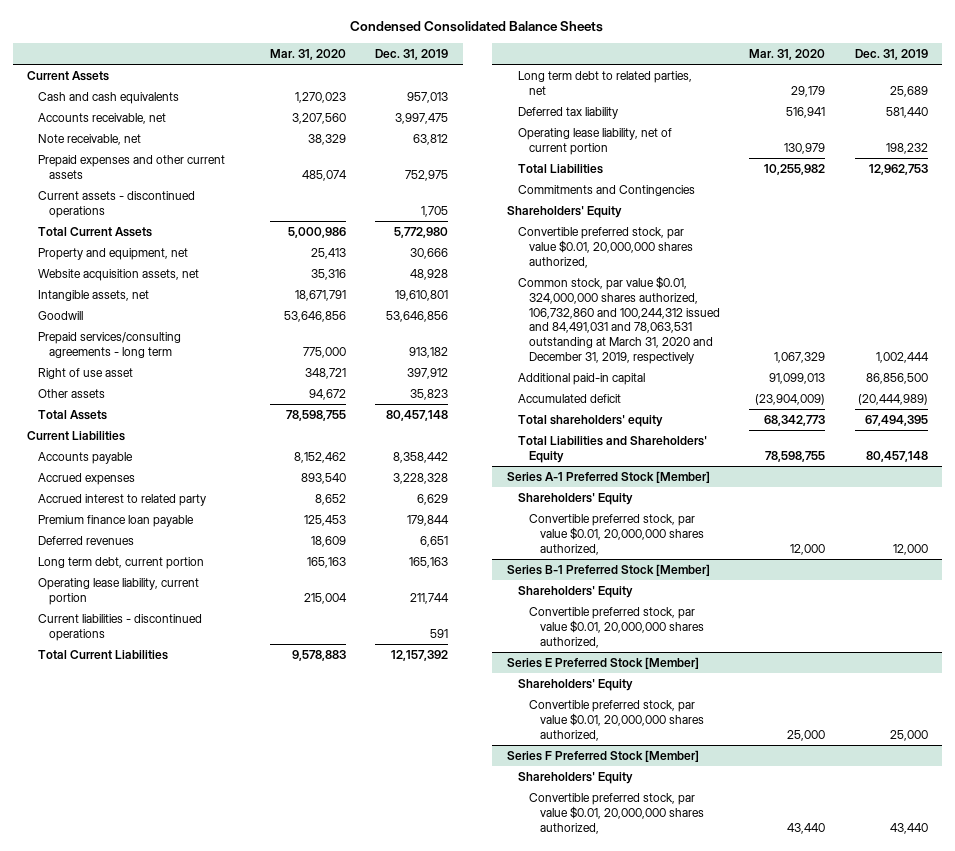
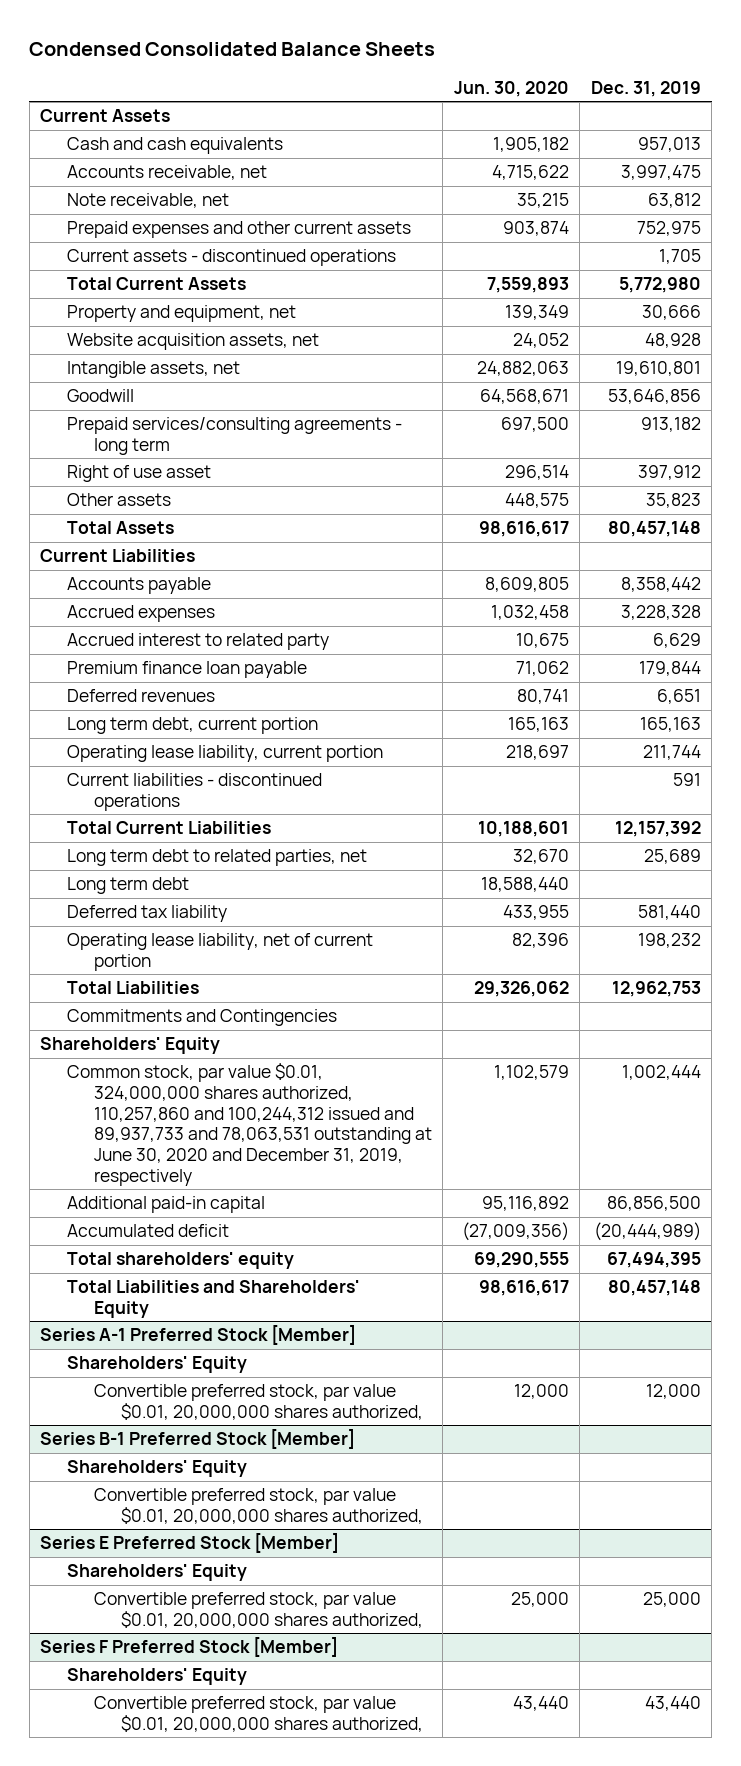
- | Mar. 31, 2020 | Dec. 31, 2019
+ | Jun. 30, 2020 | Dec. 31, 2019
+ Long term debt | 18,588,440 |
- Convertible preferred stock, par value $0.01, 20,000,000 shares authorized,
- Common stock, par value $0.01, 324,000,000 shares authorized, 106,732,860 and 100,244,312 issued and 84,491,031 and 78,063,531 outstanding at March 31, 2020 and December 31, 2019, respectively | 1,067,329 | 1,002,444
+ Common stock, par value $0.01, 324,000,000 shares authorized, 110,257,860 and 100,244,312 issued and 89,937,733 and 78,063,531 outstanding at June 30, 2020 and December 31, 2019, respectively | 1,102,579 | 1,002,444

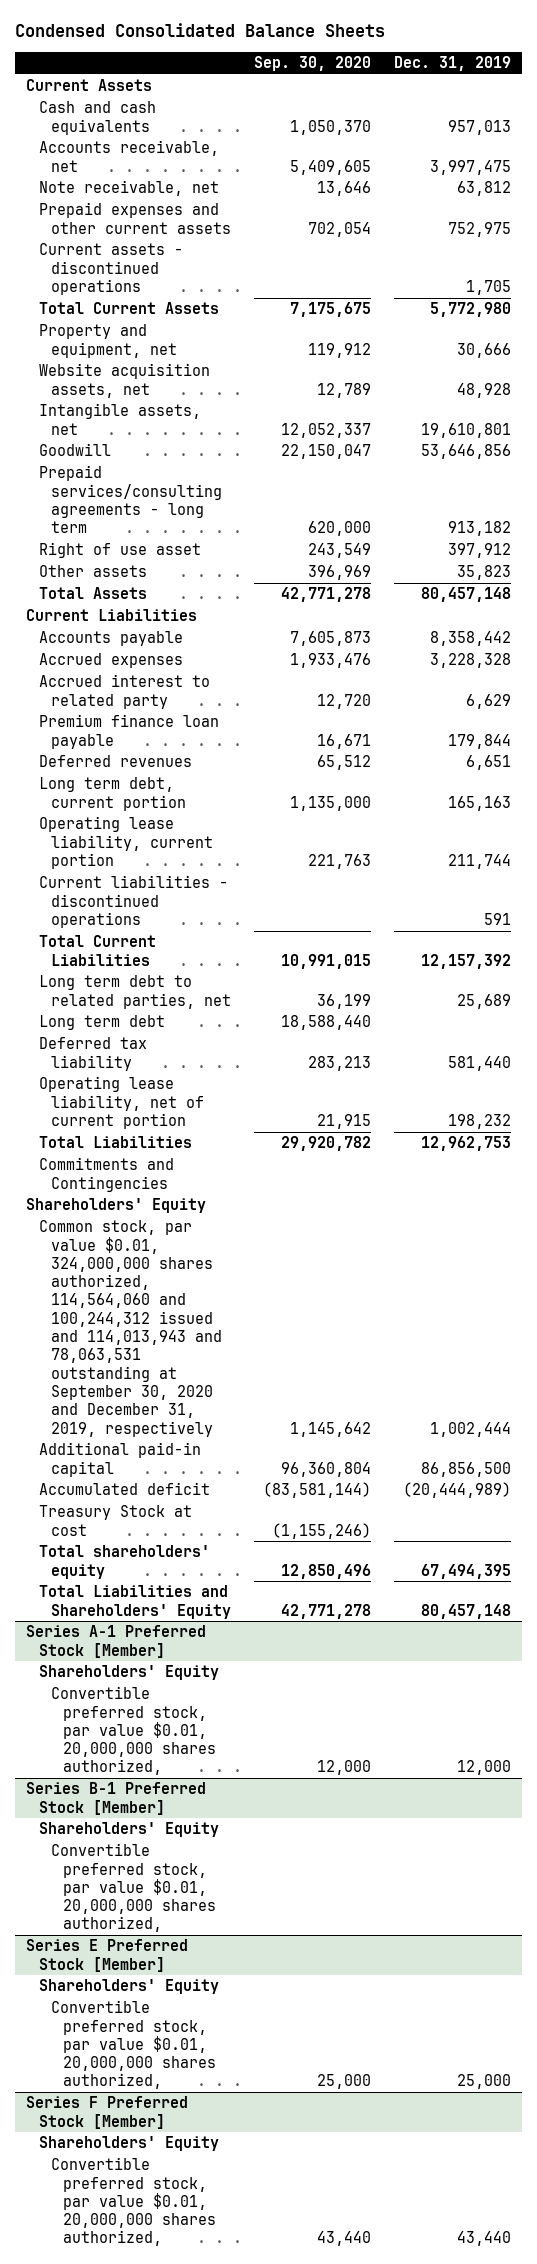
- | Jun. 30, 2020 | Dec. 31, 2019
+ | Sep. 30, 2020 | Dec. 31, 2019
- Common stock, par value $0.01, 324,000,000 shares authorized, 110,257,860 and 100,244,312 issued and 89,937,733 and 78,063,531 outstanding at June 30, 2020 and December 31, 2019, respectively | 1,102,579 | 1,002,444
+ Common stock, par value $0.01, 324,000,000 shares authorized, 114,564,060 and 100,244,312 issued and 114,013,943 and 78,063,531 outstanding at September 30, 2020 and December 31, 2019, respectively | 1,145,642 | 1,002,444
+ Treasury Stock at cost | (1,155,246) |

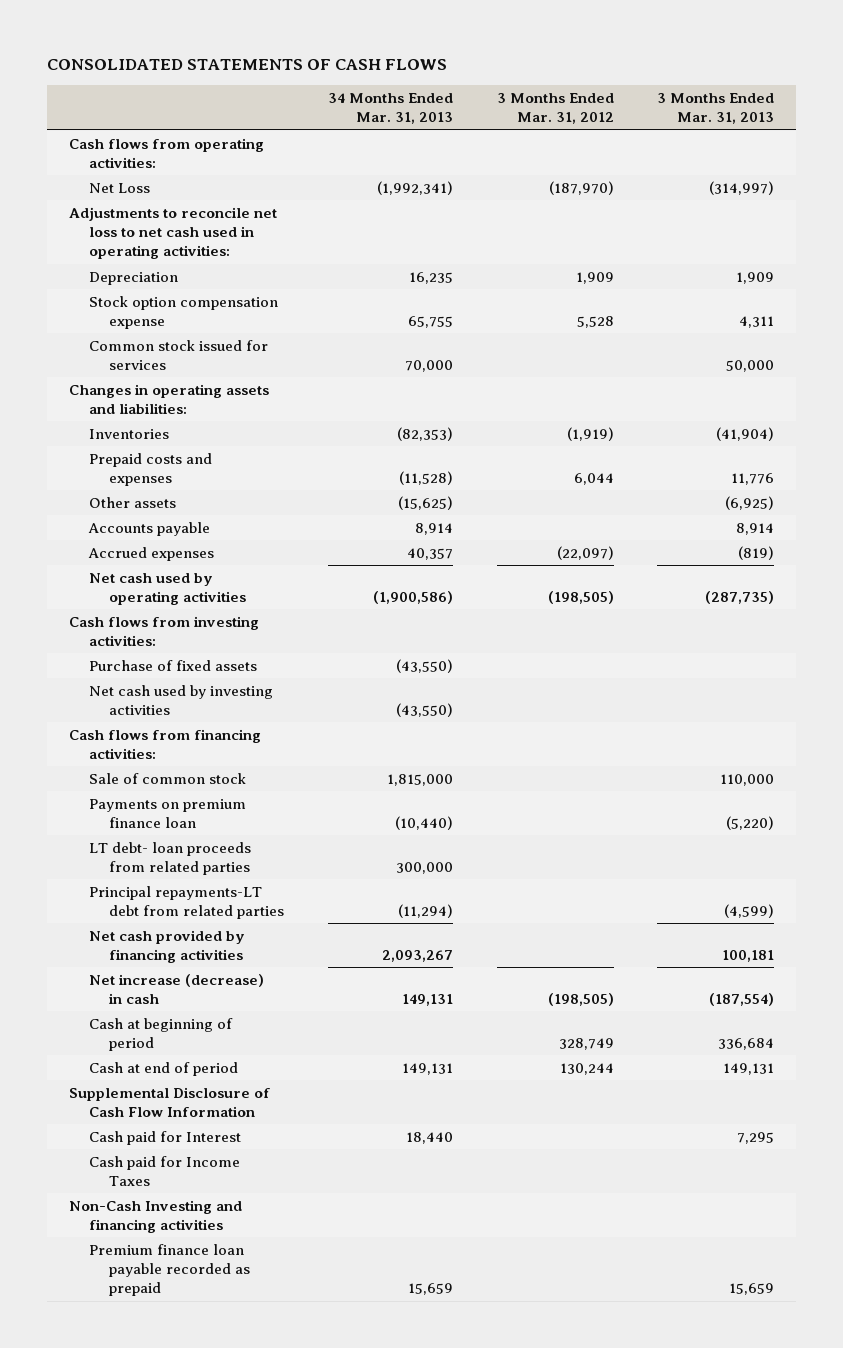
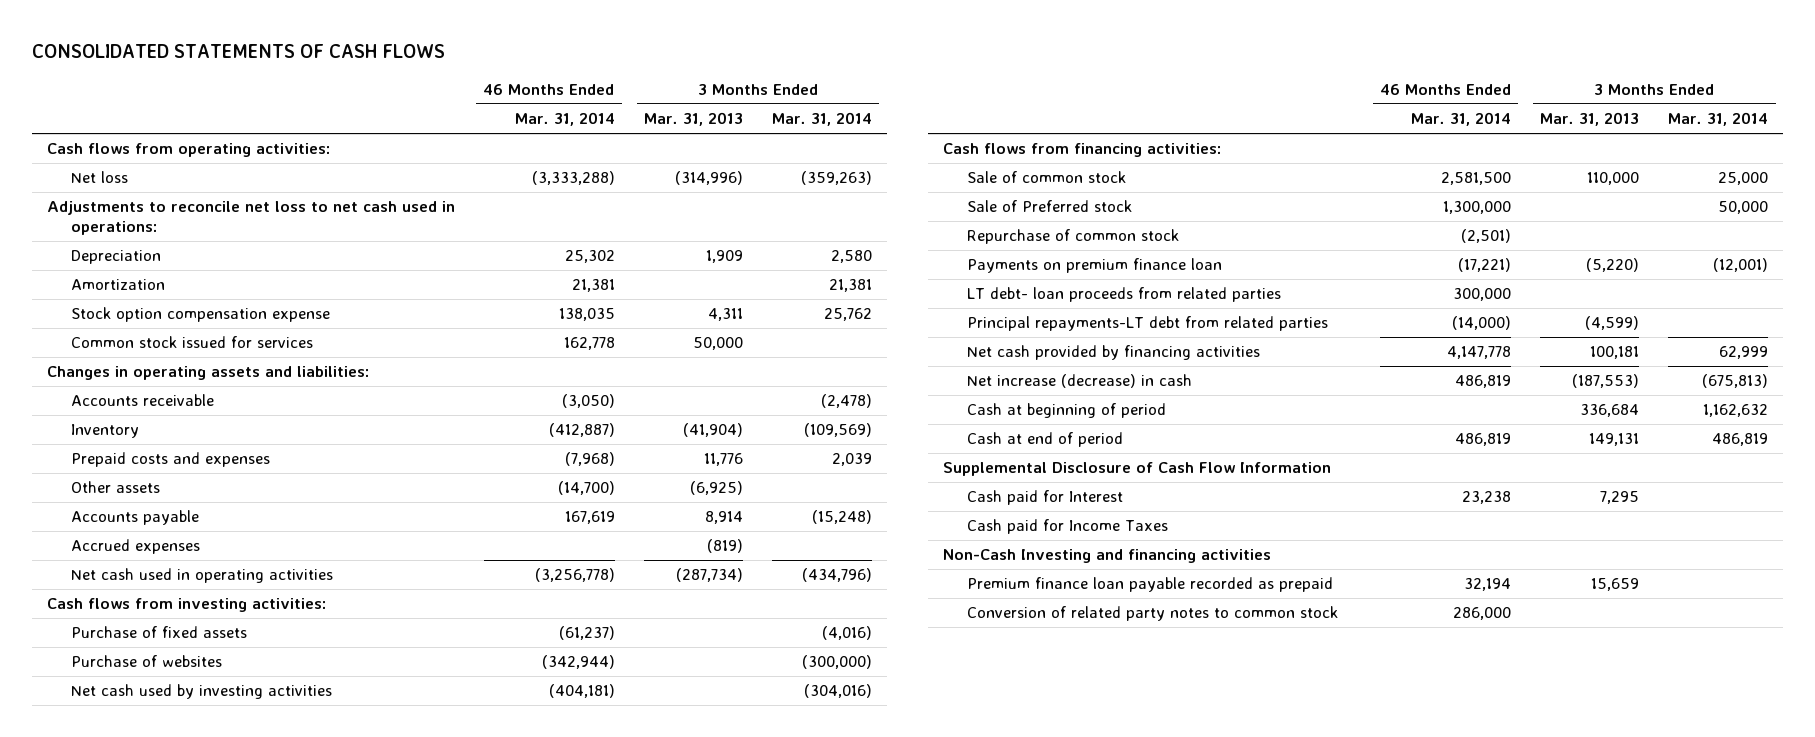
- | 34 Months Ended Mar. 31, 2013 | 3 Months Ended Mar. 31, 2012 | 3 Months Ended Mar. 31, 2013
+ | 46 Months Ended Mar. 31, 2014 | 3 Months Ended Mar. 31, 2013 | 3 Months Ended Mar. 31, 2014
- Net Loss | (1,992,341) | (187,970) | (314,997)
- Adjustments to reconcile net loss to net cash used in operating activities:
+ Net loss | (3,333,288) | (314,996) | (359,263)
+ Adjustments to reconcile net loss to net cash used in operations:
+ Amortization | 21,381 | | 21,381
- Inventories | (82,353) | (1,919) | (41,904)
+ Accounts receivable | (3,050) | | (2,478)
+ Inventory | (412,887) | (41,904) | (109,569)
- Net cash used by operating activities | (1,900,586) | (198,505) | (287,735)
+ Net cash used in operating activities | (3,256,778) | (287,734) | (434,796)
+ Purchase of websites | (342,944) | | (300,000)
+ Sale of Preferred stock | 1,300,000 | | 50,000
+ Repurchase of common stock | (2,501) | |
- Net increase (decrease) in cash | 149,131 | (198,505) | (187,554)
+ Net increase (decrease) in cash | 486,819 | (187,553) | (675,813)
+ Conversion of related party notes to common stock | 286,000 | |

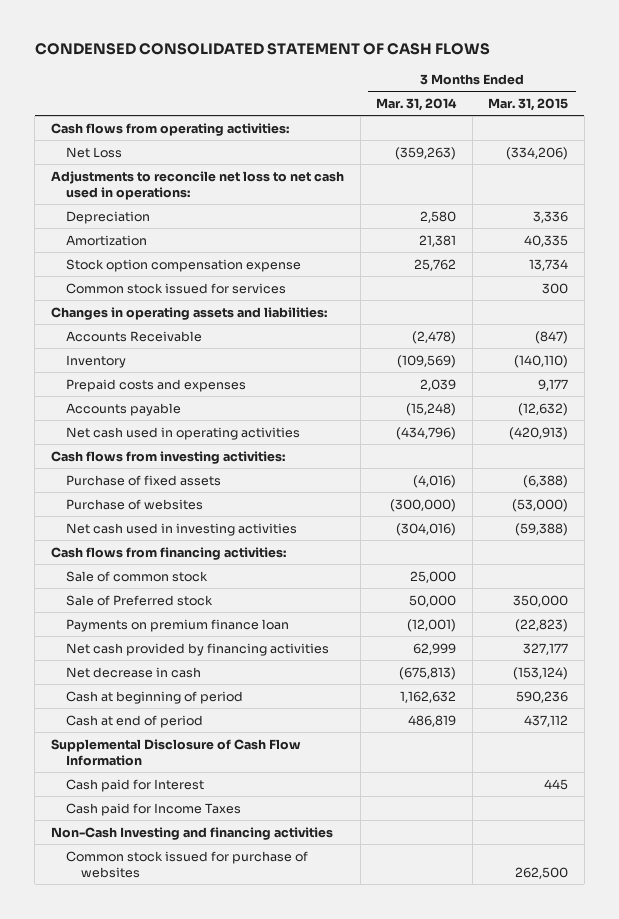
- CONSOLIDATED STATEMENTS OF CASH FLOWS
+ CONDENSED CONSOLIDATED STATEMENT OF CASH FLOWS
- | 46 Months Ended Mar. 31, 2014 | 3 Months Ended Mar. 31, 2013 | 3 Months Ended Mar. 31, 2014
+ | 3 Months Ended Mar. 31, 2014 | 3 Months Ended Mar. 31, 2015
- Net loss | (3,333,288) | (314,996) | (359,263)
+ Net Loss | (359,263) | (334,206)
- Accounts receivable | (3,050) | | (2,478)
+ Accounts Receivable | (2,478) | (847)
- Other assets | (14,700) | (6,925) |
- Accrued expenses | | (819) |
- Net cash used by investing activities | (404,181) | | (304,016)
+ Net cash used in investing activities | (304,016) | (59,388)
- Repurchase of common stock | (2,501) | |
- LT debt- loan proceeds from related parties | 300,000 | |
- Principal repayments-LT debt from related parties | (14,000) | (4,599) |
- Net increase (decrease) in cash | 486,819 | (187,553) | (675,813)
+ Net decrease in cash | (675,813) | (153,124)
- Premium finance loan payable recorded as prepaid | 32,194 | 15,659 |
- Conversion of related party notes to common stock | 286,000 | |
+ Common stock issued for purchase of websites | | 262,500

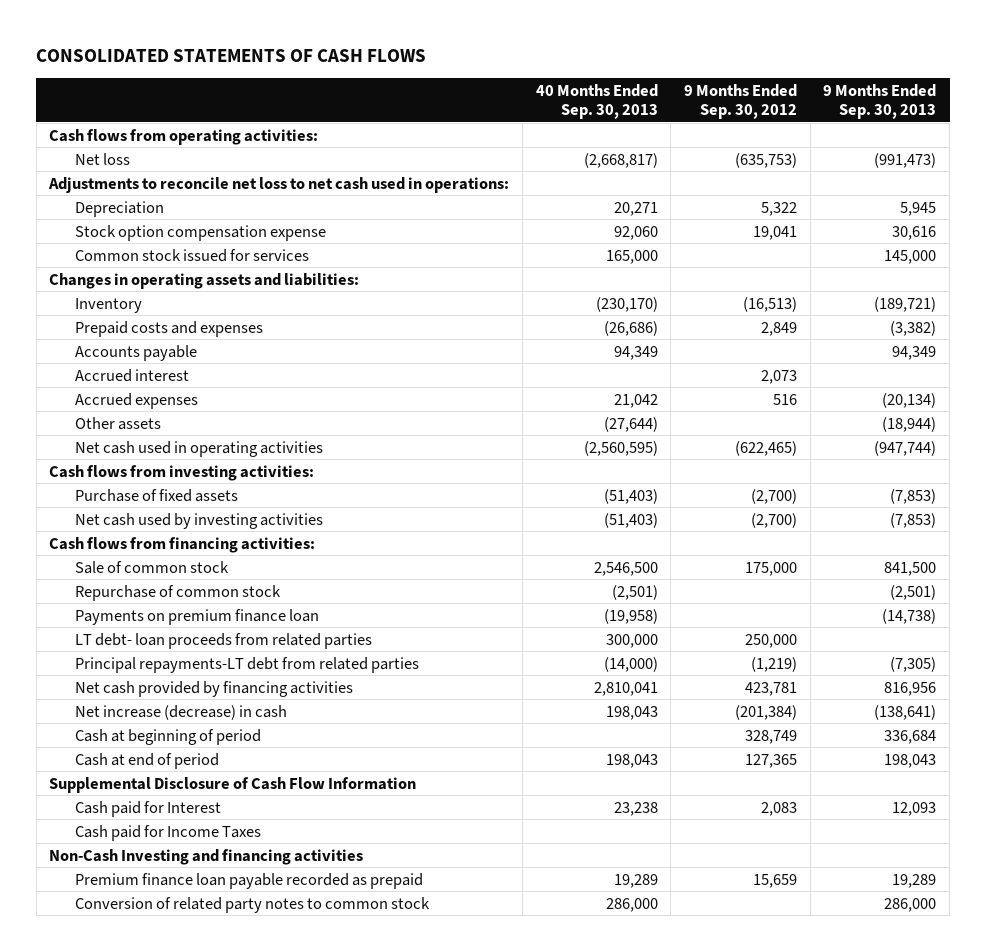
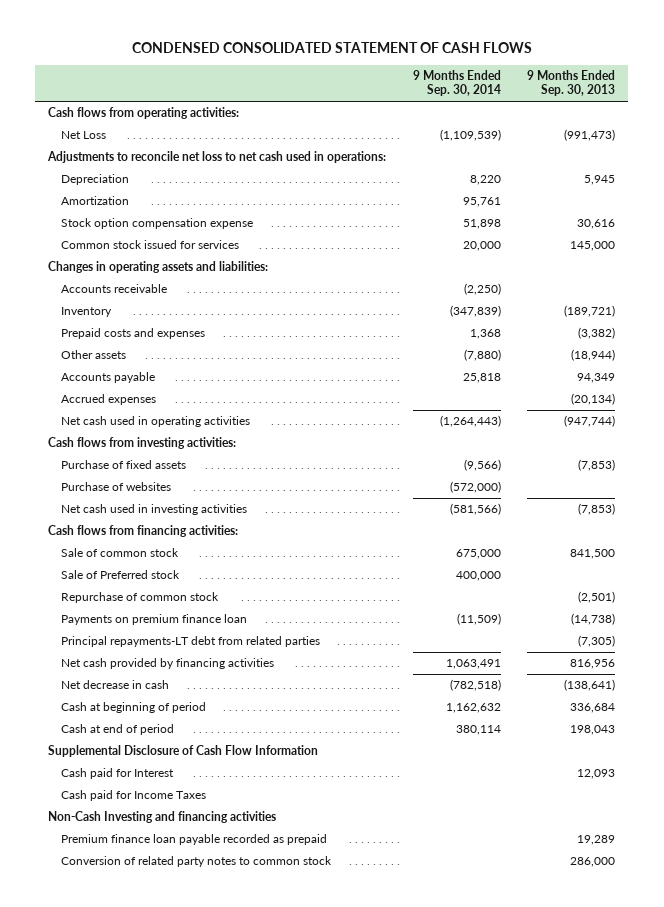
- CONSOLIDATED STATEMENTS OF CASH FLOWS
+ CONDENSED CONSOLIDATED STATEMENT OF CASH FLOWS
- | 40 Months Ended Sep. 30, 2013 | 9 Months Ended Sep. 30, 2012 | 9 Months Ended Sep. 30, 2013
+ | 9 Months Ended Sep. 30, 2014 | 9 Months Ended Sep. 30, 2013
- Net loss | (2,668,817) | (635,753) | (991,473)
+ Net Loss | (1,109,539) | (991,473)
+ Amortization | 95,761 |
+ Accounts receivable | (2,250) |
moved up: Other assets | (7,880) | (18,944)
- Accrued interest | | 2,073 |
- Net cash used by investing activities | (51,403) | (2,700) | (7,853)
+ Purchase of websites | (572,000) |
+ Net cash used in investing activities | (581,566) | (7,853)
+ Sale of Preferred stock | 400,000 |
- LT debt- loan proceeds from related parties | 300,000 | 250,000 |
- Net increase (decrease) in cash | 198,043 | (201,384) | (138,641)
+ Net decrease in cash | (782,518) | (138,641)

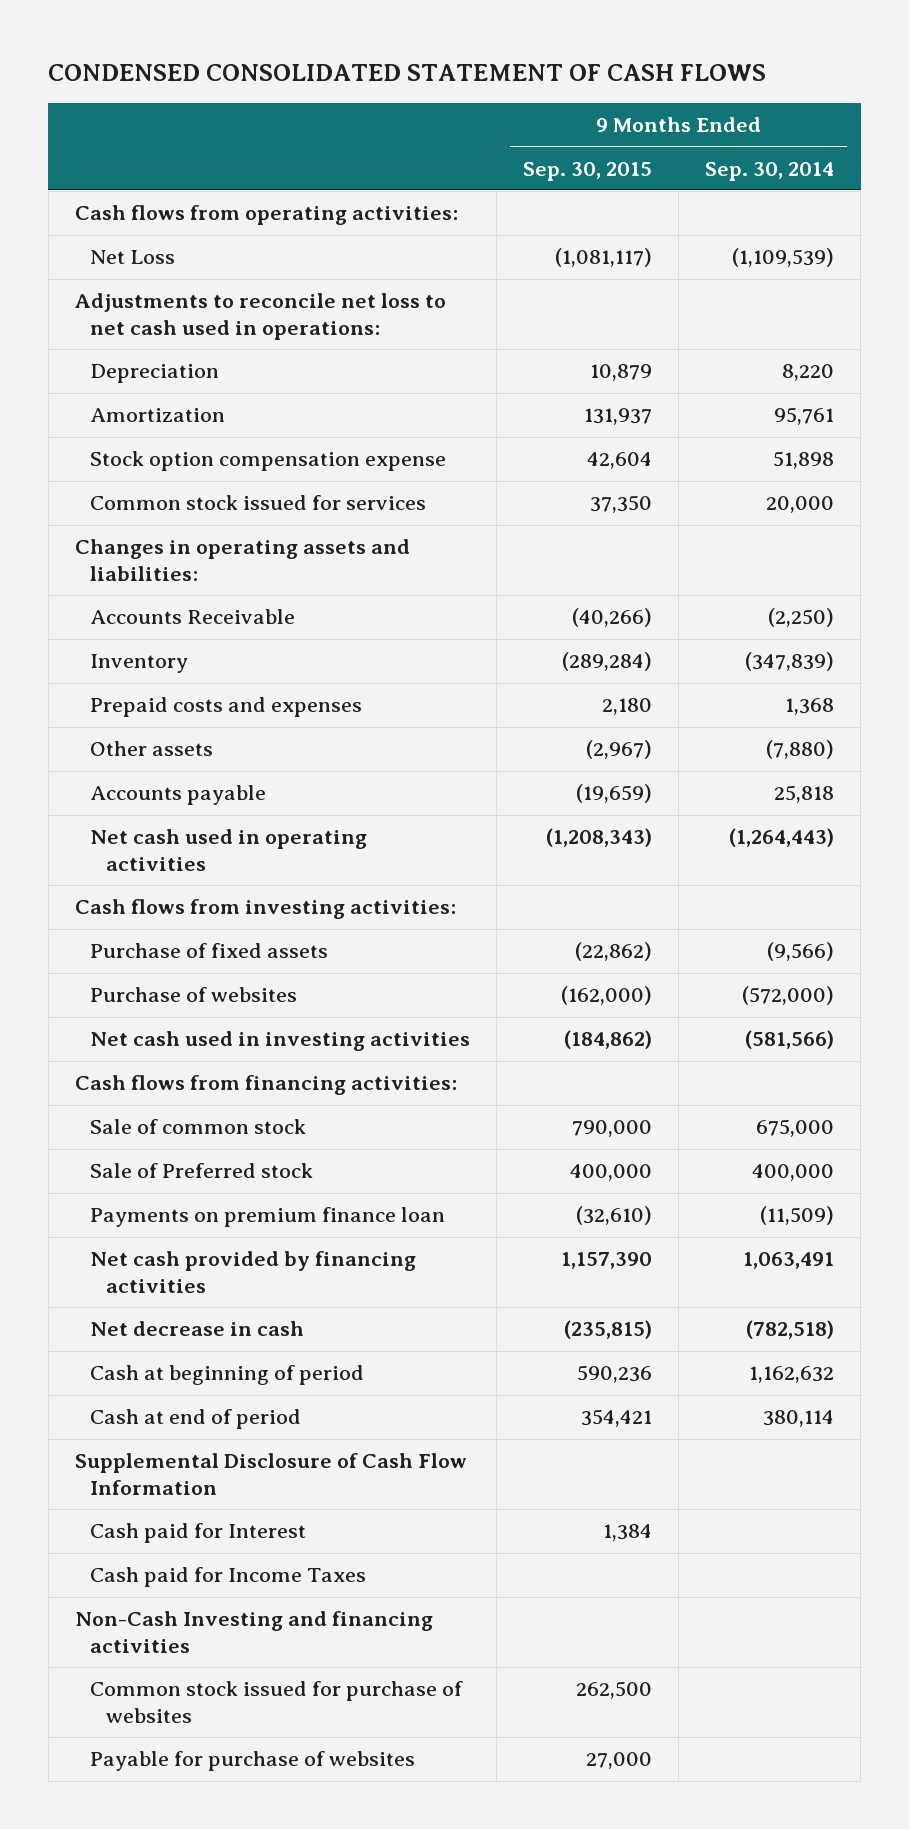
- | 9 Months Ended Sep. 30, 2014 | 9 Months Ended Sep. 30, 2013
+ | 9 Months Ended Sep. 30, 2015 | 9 Months Ended Sep. 30, 2014
- Accounts receivable | (2,250) |
+ Accounts Receivable | (40,266) | (2,250)
- Accrued expenses | | (20,134)
- Repurchase of common stock | | (2,501)
- Principal repayments-LT debt from related parties | | (7,305)
- Premium finance loan payable recorded as prepaid | | 19,289
- Conversion of related party notes to common stock | | 286,000
+ Common stock issued for purchase of websites | 262,500 |
+ Payable for purchase of websites | 27,000 |

